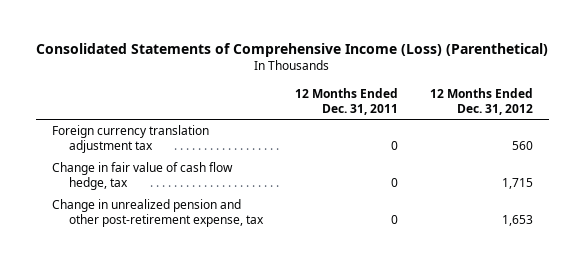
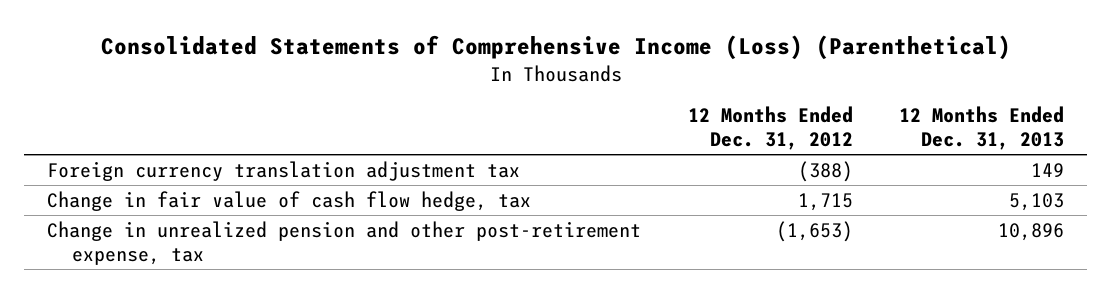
- | 12 Months Ended Dec. 31, 2011 | 12 Months Ended Dec. 31, 2012
+ | 12 Months Ended Dec. 31, 2012 | 12 Months Ended Dec. 31, 2013
- Foreign currency translation adjustment tax | 0 | 560
+ Foreign currency translation adjustment tax | (388) | 149
- Change in unrealized pension and other post-retirement expense, tax | 0 | 1,653
+ Change in unrealized pension and other post-retirement expense, tax | (1,653) | 10,896

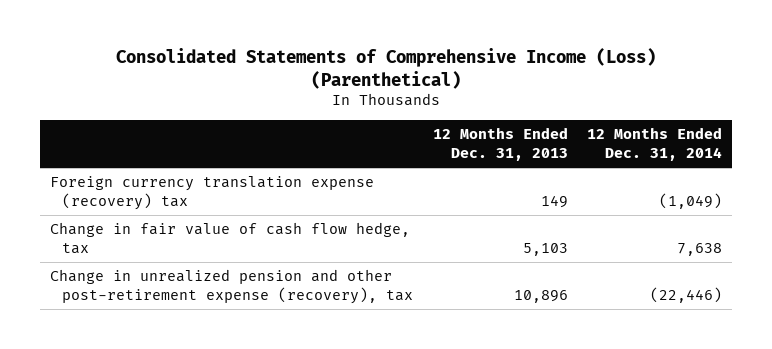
- | 12 Months Ended Dec. 31, 2012 | 12 Months Ended Dec. 31, 2013
+ | 12 Months Ended Dec. 31, 2013 | 12 Months Ended Dec. 31, 2014
- Foreign currency translation adjustment tax | (388) | 149
+ Foreign currency translation expense (recovery) tax | 149 | (1,049)
- Change in unrealized pension and other post-retirement expense, tax | (1,653) | 10,896
+ Change in unrealized pension and other post-retirement expense (recovery), tax | 10,896 | (22,446)

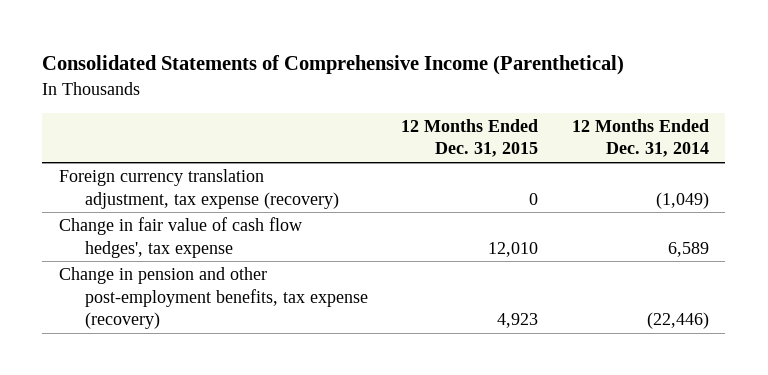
- Consolidated Statements of Comprehensive Income (Loss) (Parenthetical)
+ Consolidated Statements of Comprehensive Income (Parenthetical)
- | 12 Months Ended Dec. 31, 2013 | 12 Months Ended Dec. 31, 2014
+ | 12 Months Ended Dec. 31, 2015 | 12 Months Ended Dec. 31, 2014
- Foreign currency translation expense (recovery) tax | 149 | (1,049)
- Change in fair value of cash flow hedge, tax | 5,103 | 7,638
- Change in unrealized pension and other post-retirement expense (recovery), tax | 10,896 | (22,446)
+ Foreign currency translation adjustment, tax expense (recovery) | 0 | (1,049)
+ Change in fair value of cash flow hedges', tax expense | 12,010 | 6,589
+ Change in pension and other post-employment benefits, tax expense (recovery) | 4,923 | (22,446)

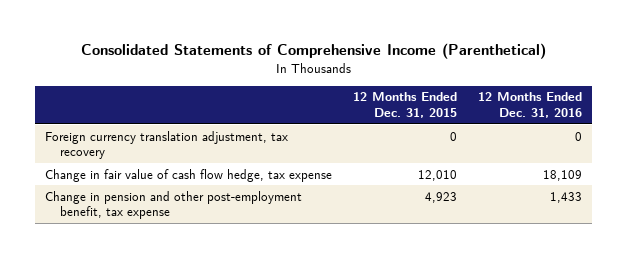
- | 12 Months Ended Dec. 31, 2015 | 12 Months Ended Dec. 31, 2014
+ | 12 Months Ended Dec. 31, 2015 | 12 Months Ended Dec. 31, 2016
- Foreign currency translation adjustment, tax expense (recovery) | 0 | (1,049)
- Change in fair value of cash flow hedges', tax expense | 12,010 | 6,589
- Change in pension and other post-employment benefits, tax expense (recovery) | 4,923 | (22,446)
+ Foreign currency translation adjustment, tax recovery | 0 | 0
+ Change in fair value of cash flow hedge, tax expense | 12,010 | 18,109
+ Change in pension and other post-employment benefit, tax expense | 4,923 | 1,433

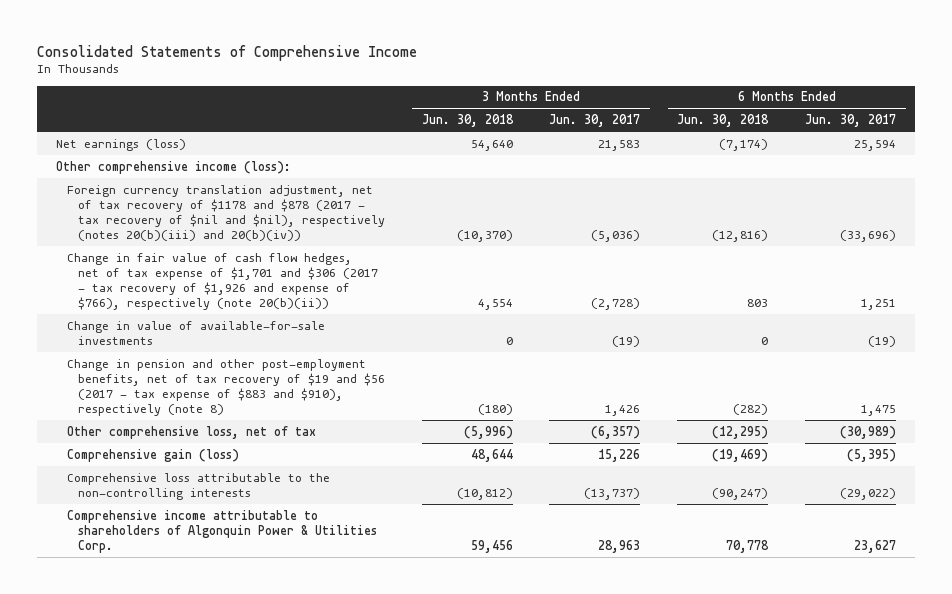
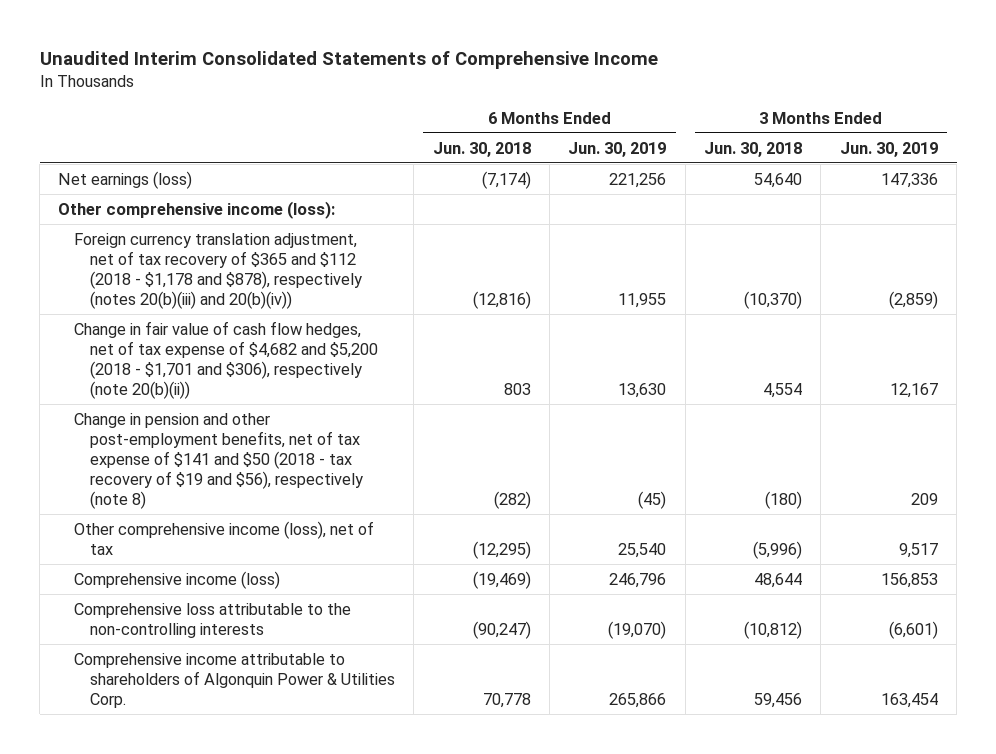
- Consolidated Statements of Comprehensive Income
+ Unaudited Interim Consolidated Statements of Comprehensive Income
- | 3 Months Ended Jun. 30, 2018 | 3 Months Ended Jun. 30, 2017 | 6 Months Ended Jun. 30, 2018 | 6 Months Ended Jun. 30, 2017
+ | 6 Months Ended Jun. 30, 2018 | 6 Months Ended Jun. 30, 2019 | 3 Months Ended Jun. 30, 2018 | 3 Months Ended Jun. 30, 2019
- Foreign currency translation adjustment, net of tax recovery of $1178 and $878 (2017 - tax recovery of $nil and $nil), respectively (notes 20(b)(iii) and 20(b)(iv)) | (10,370) | (5,036) | (12,816) | (33,696)
- Change in fair value of cash flow hedges, net of tax expense of $1,701 and $306 (2017 - tax recovery of $1,926 and expense of $766), respectively (note 20(b)(ii)) | 4,554 | (2,728) | 803 | 1,251
- Change in value of available-for-sale investments | 0 | (19) | 0 | (19)
- Change in pension and other post-employment benefits, net of tax recovery of $19 and $56 (2017 - tax expense of $883 and $910), respectively (note 8) | (180) | 1,426 | (282) | 1,475
- Other comprehensive loss, net of tax | (5,996) | (6,357) | (12,295) | (30,989)
- Comprehensive gain (loss) | 48,644 | 15,226 | (19,469) | (5,395)
+ Foreign currency translation adjustment, net of tax recovery of $365 and $112 (2018 - $1,178 and $878), respectively (notes 20(b)(iii) and 20(b)(iv)) | (12,816) | 11,955 | (10,370) | (2,859)
+ Change in fair value of cash flow hedges, net of tax expense of $4,682 and $5,200 (2018 - $1,701 and $306), respectively (note 20(b)(ii)) | 803 | 13,630 | 4,554 | 12,167
+ Change in pension and other post-employment benefits, net of tax expense of $141 and $50 (2018 - tax recovery of $19 and $56), respectively (note 8) | (282) | (45) | (180) | 209
+ Other comprehensive income (loss), net of tax | (12,295) | 25,540 | (5,996) | 9,517
+ Comprehensive income (loss) | (19,469) | 246,796 | 48,644 | 156,853

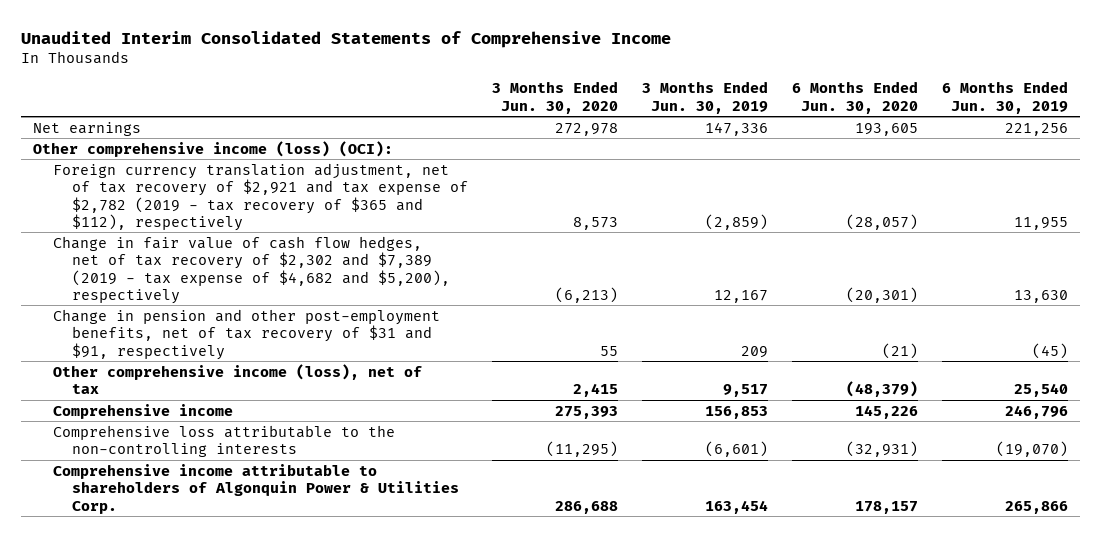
- | 6 Months Ended Jun. 30, 2018 | 6 Months Ended Jun. 30, 2019 | 3 Months Ended Jun. 30, 2018 | 3 Months Ended Jun. 30, 2019
+ | 3 Months Ended Jun. 30, 2020 | 3 Months Ended Jun. 30, 2019 | 6 Months Ended Jun. 30, 2020 | 6 Months Ended Jun. 30, 2019
- Net earnings (loss) | (7,174) | 221,256 | 54,640 | 147,336
- Other comprehensive income (loss):
- Foreign currency translation adjustment, net of tax recovery of $365 and $112 (2018 - $1,178 and $878), respectively (notes 20(b)(iii) and 20(b)(iv)) | (12,816) | 11,955 | (10,370) | (2,859)
- Change in fair value of cash flow hedges, net of tax expense of $4,682 and $5,200 (2018 - $1,701 and $306), respectively (note 20(b)(ii)) | 803 | 13,630 | 4,554 | 12,167
- Change in pension and other post-employment benefits, net of tax expense of $141 and $50 (2018 - tax recovery of $19 and $56), respectively (note 8) | (282) | (45) | (180) | 209
+ Net earnings | 272,978 | 147,336 | 193,605 | 221,256
+ Other comprehensive income (loss) (OCI):
+ Foreign currency translation adjustment, net of tax recovery of $2,921 and tax expense of $2,782 (2019 - tax recovery of $365 and $112), respectively | 8,573 | (2,859) | (28,057) | 11,955
+ Change in fair value of cash flow hedges, net of tax recovery of $2,302 and $7,389 (2019 - tax expense of $4,682 and $5,200), respectively | (6,213) | 12,167 | (20,301) | 13,630
+ Change in pension and other post-employment benefits, net of tax recovery of $31 and $91, respectively | 55 | 209 | (21) | (45)
- Comprehensive income (loss) | (19,469) | 246,796 | 48,644 | 156,853
+ Comprehensive income | 275,393 | 156,853 | 145,226 | 246,796

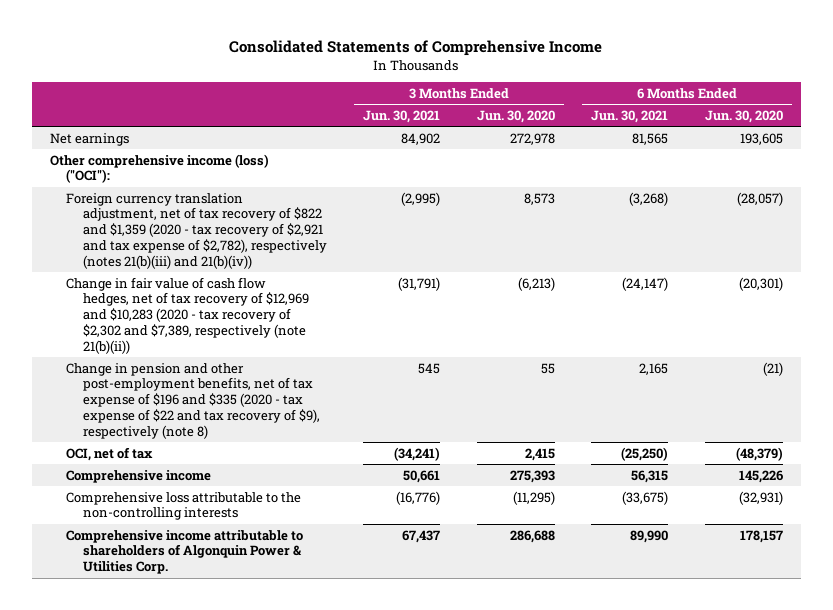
- Unaudited Interim Consolidated Statements of Comprehensive Income
+ Consolidated Statements of Comprehensive Income
- | 3 Months Ended Jun. 30, 2020 | 3 Months Ended Jun. 30, 2019 | 6 Months Ended Jun. 30, 2020 | 6 Months Ended Jun. 30, 2019
+ | 3 Months Ended Jun. 30, 2021 | 3 Months Ended Jun. 30, 2020 | 6 Months Ended Jun. 30, 2021 | 6 Months Ended Jun. 30, 2020
- Other comprehensive income (loss) (OCI):
- Foreign currency translation adjustment, net of tax recovery of $2,921 and tax expense of $2,782 (2019 - tax recovery of $365 and $112), respectively | 8,573 | (2,859) | (28,057) | 11,955
- Change in fair value of cash flow hedges, net of tax recovery of $2,302 and $7,389 (2019 - tax expense of $4,682 and $5,200), respectively | (6,213) | 12,167 | (20,301) | 13,630
- Change in pension and other post-employment benefits, net of tax recovery of $31 and $91, respectively | 55 | 209 | (21) | (45)
- Other comprehensive income (loss), net of tax | 2,415 | 9,517 | (48,379) | 25,540
+ Other comprehensive income (loss) ("OCI"):
+ Foreign currency translation adjustment, net of tax recovery of $822 and $1,359 (2020 - tax recovery of $2,921 and tax expense of $2,782), respectively (notes 21(b)(iii) and 21(b)(iv)) | (2,995) | 8,573 | (3,268) | (28,057)
+ Change in fair value of cash flow hedges, net of tax recovery of $12,969 and $10,283 (2020 - tax recovery of $2,302 and $7,389, respectively (note 21(b)(ii)) | (31,791) | (6,213) | (24,147) | (20,301)
+ Change in pension and other post-employment benefits, net of tax expense of $196 and $335 (2020 - tax expense of $22 and tax recovery of $9), respectively (note 8) | 545 | 55 | 2,165 | (21)
+ OCI, net of tax | (34,241) | 2,415 | (25,250) | (48,379)

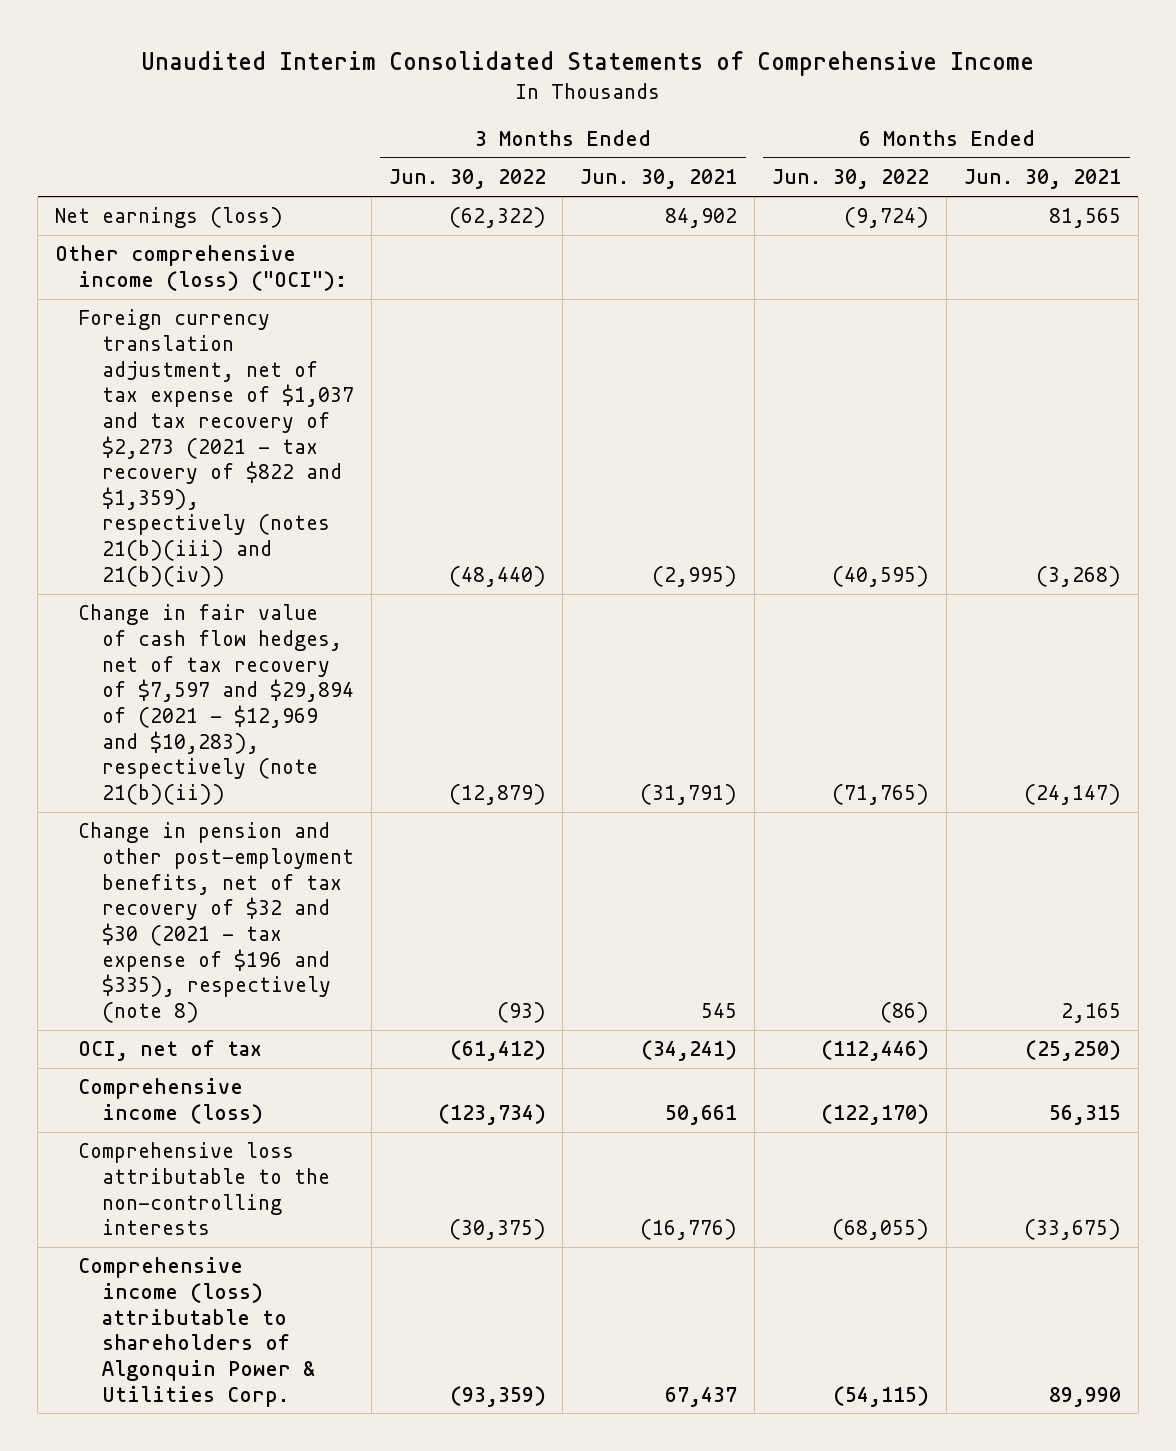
- Consolidated Statements of Comprehensive Income
+ Unaudited Interim Consolidated Statements of Comprehensive Income
- | 3 Months Ended Jun. 30, 2021 | 3 Months Ended Jun. 30, 2020 | 6 Months Ended Jun. 30, 2021 | 6 Months Ended Jun. 30, 2020
+ | 3 Months Ended Jun. 30, 2022 | 3 Months Ended Jun. 30, 2021 | 6 Months Ended Jun. 30, 2022 | 6 Months Ended Jun. 30, 2021
- Net earnings | 84,902 | 272,978 | 81,565 | 193,605
+ Net earnings (loss) | (62,322) | 84,902 | (9,724) | 81,565
- Foreign currency translation adjustment, net of tax recovery of $822 and $1,359 (2020 - tax recovery of $2,921 and tax expense of $2,782), respectively (notes 21(b)(iii) and 21(b)(iv)) | (2,995) | 8,573 | (3,268) | (28,057)
- Change in fair value of cash flow hedges, net of tax recovery of $12,969 and $10,283 (2020 - tax recovery of $2,302 and $7,389, respectively (note 21(b)(ii)) | (31,791) | (6,213) | (24,147) | (20,301)
- Change in pension and other post-employment benefits, net of tax expense of $196 and $335 (2020 - tax expense of $22 and tax recovery of $9), respectively (note 8) | 545 | 55 | 2,165 | (21)
+ Foreign currency translation adjustment, net of tax expense of $1,037 and tax recovery of $2,273 (2021 - tax recovery of $822 and $1,359), respectively (notes 21(b)(iii) and 21(b)(iv)) | (48,440) | (2,995) | (40,595) | (3,268)
+ Change in fair value of cash flow hedges, net of tax recovery of $7,597 and $29,894 of (2021 - $12,969 and $10,283), respectively (note 21(b)(ii)) | (12,879) | (31,791) | (71,765) | (24,147)
+ Change in pension and other post-employment benefits, net of tax recovery of $32 and $30 (2021 - tax expense of $196 and $335), respectively (note 8) | (93) | 545 | (86) | 2,165
- Comprehensive income | 50,661 | 275,393 | 56,315 | 145,226
+ Comprehensive income (loss) | (123,734) | 50,661 | (122,170) | 56,315
- Comprehensive income attributable to shareholders of Algonquin Power & Utilities Corp. | 67,437 | 286,688 | 89,990 | 178,157
+ Comprehensive income (loss) attributable to shareholders of Algonquin Power & Utilities Corp. | (93,359) | 67,437 | (54,115) | 89,990

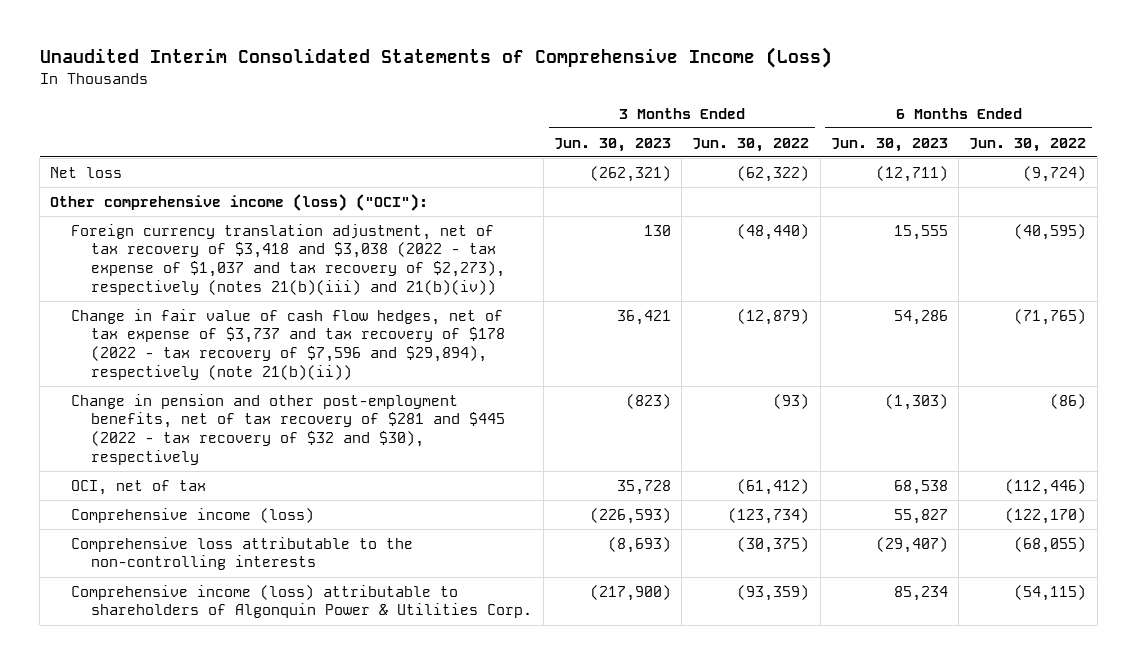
- Unaudited Interim Consolidated Statements of Comprehensive Income
+ Unaudited Interim Consolidated Statements of Comprehensive Income (Loss)
- | 3 Months Ended Jun. 30, 2022 | 3 Months Ended Jun. 30, 2021 | 6 Months Ended Jun. 30, 2022 | 6 Months Ended Jun. 30, 2021
+ | 3 Months Ended Jun. 30, 2023 | 3 Months Ended Jun. 30, 2022 | 6 Months Ended Jun. 30, 2023 | 6 Months Ended Jun. 30, 2022
- Net earnings (loss) | (62,322) | 84,902 | (9,724) | 81,565
+ Net loss | (262,321) | (62,322) | (12,711) | (9,724)
- Foreign currency translation adjustment, net of tax expense of $1,037 and tax recovery of $2,273 (2021 - tax recovery of $822 and $1,359), respectively (notes 21(b)(iii) and 21(b)(iv)) | (48,440) | (2,995) | (40,595) | (3,268)
- Change in fair value of cash flow hedges, net of tax recovery of $7,597 and $29,894 of (2021 - $12,969 and $10,283), respectively (note 21(b)(ii)) | (12,879) | (31,791) | (71,765) | (24,147)
- Change in pension and other post-employment benefits, net of tax recovery of $32 and $30 (2021 - tax expense of $196 and $335), respectively (note 8) | (93) | 545 | (86) | 2,165
+ Foreign currency translation adjustment, net of tax recovery of $3,418 and $3,038 (2022 - tax expense of $1,037 and tax recovery of $2,273), respectively (notes 21(b)(iii) and 21(b)(iv)) | 130 | (48,440) | 15,555 | (40,595)
+ Change in fair value of cash flow hedges, net of tax expense of $3,737 and tax recovery of $178 (2022 - tax recovery of $7,596 and $29,894), respectively (note 21(b)(ii)) | 36,421 | (12,879) | 54,286 | (71,765)
+ Change in pension and other post-employment benefits, net of tax recovery of $281 and $445 (2022 - tax recovery of $32 and $30), respectively | (823) | (93) | (1,303) | (86)

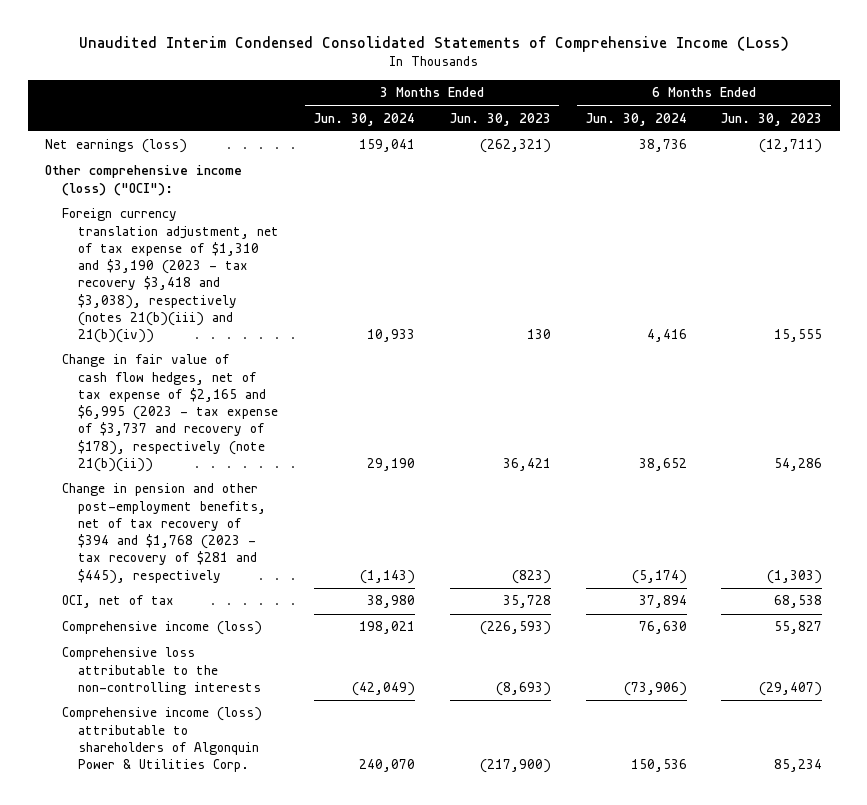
- Unaudited Interim Consolidated Statements of Comprehensive Income (Loss)
+ Unaudited Interim Condensed Consolidated Statements of Comprehensive Income (Loss)
- | 3 Months Ended Jun. 30, 2023 | 3 Months Ended Jun. 30, 2022 | 6 Months Ended Jun. 30, 2023 | 6 Months Ended Jun. 30, 2022
+ | 3 Months Ended Jun. 30, 2024 | 3 Months Ended Jun. 30, 2023 | 6 Months Ended Jun. 30, 2024 | 6 Months Ended Jun. 30, 2023
- Net loss | (262,321) | (62,322) | (12,711) | (9,724)
+ Net earnings (loss) | 159,041 | (262,321) | 38,736 | (12,711)
- Foreign currency translation adjustment, net of tax recovery of $3,418 and $3,038 (2022 - tax expense of $1,037 and tax recovery of $2,273), respectively (notes 21(b)(iii) and 21(b)(iv)) | 130 | (48,440) | 15,555 | (40,595)
- Change in fair value of cash flow hedges, net of tax expense of $3,737 and tax recovery of $178 (2022 - tax recovery of $7,596 and $29,894), respectively (note 21(b)(ii)) | 36,421 | (12,879) | 54,286 | (71,765)
- Change in pension and other post-employment benefits, net of tax recovery of $281 and $445 (2022 - tax recovery of $32 and $30), respectively | (823) | (93) | (1,303) | (86)
+ Foreign currency translation adjustment, net of tax expense of $1,310 and $3,190 (2023 - tax recovery $3,418 and $3,038), respectively (notes 21(b)(iii) and 21(b)(iv)) | 10,933 | 130 | 4,416 | 15,555
+ Change in fair value of cash flow hedges, net of tax expense of $2,165 and $6,995 (2023 - tax expense of $3,737 and recovery of $178), respectively (note 21(b)(ii)) | 29,190 | 36,421 | 38,652 | 54,286
+ Change in pension and other post-employment benefits, net of tax recovery of $394 and $1,768 (2023 - tax recovery of $281 and $445), respectively | (1,143) | (823) | (5,174) | (1,303)

